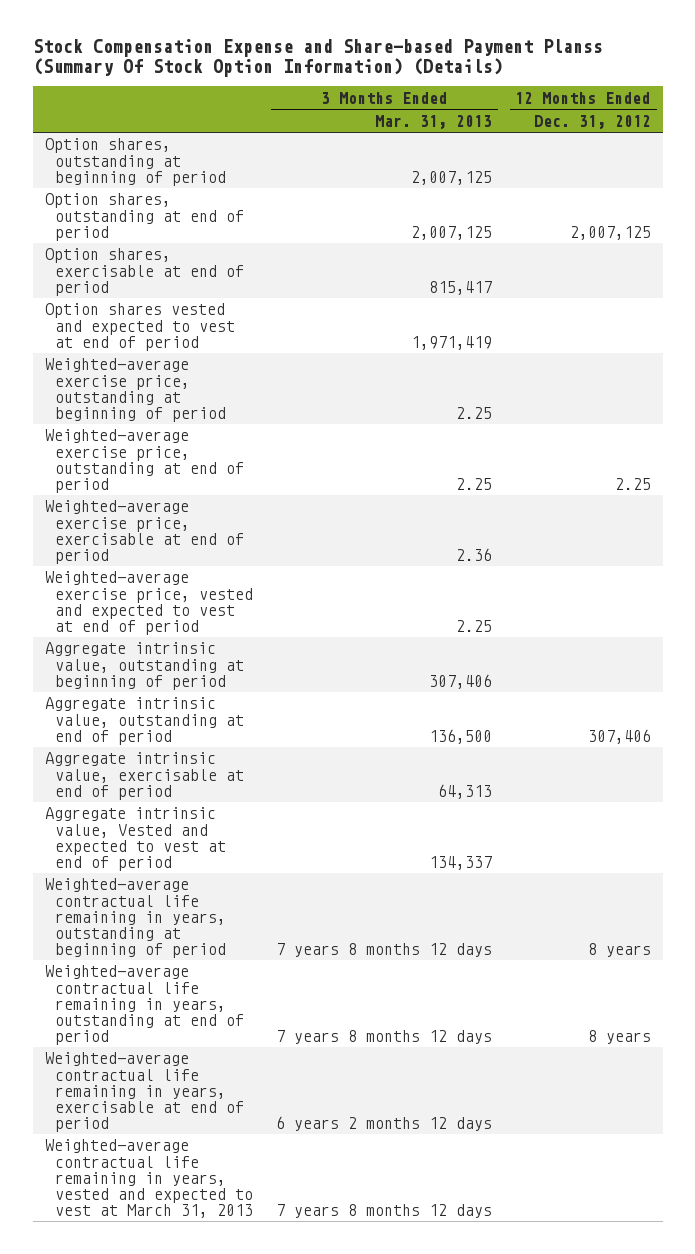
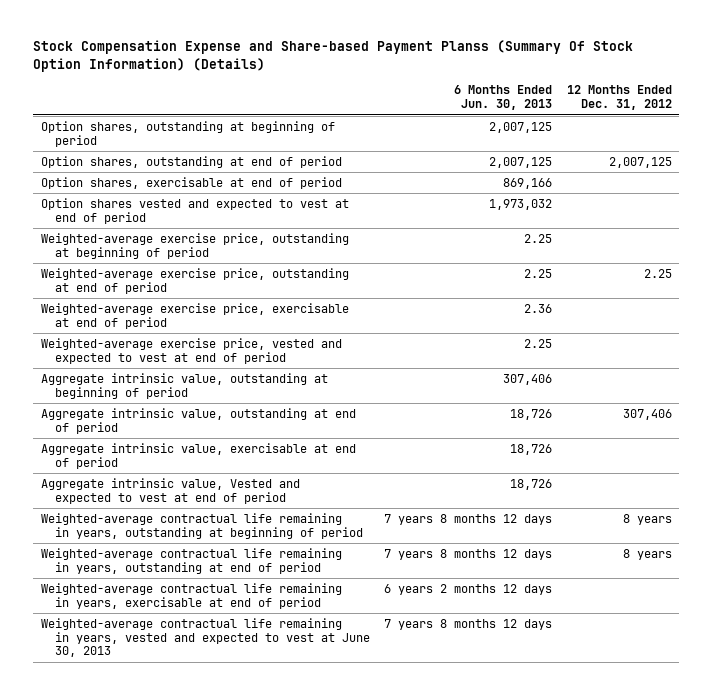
- | 3 Months Ended Mar. 31, 2013 | 12 Months Ended Dec. 31, 2012
+ | 6 Months Ended Jun. 30, 2013 | 12 Months Ended Dec. 31, 2012
- Weighted-average contractual life remaining in years, vested and expected to vest at March 31, 2013 | 7 years 8 months 12 days |
+ Weighted-average contractual life remaining in years, vested and expected to vest at June 30, 2013 | 7 years 8 months 12 days |

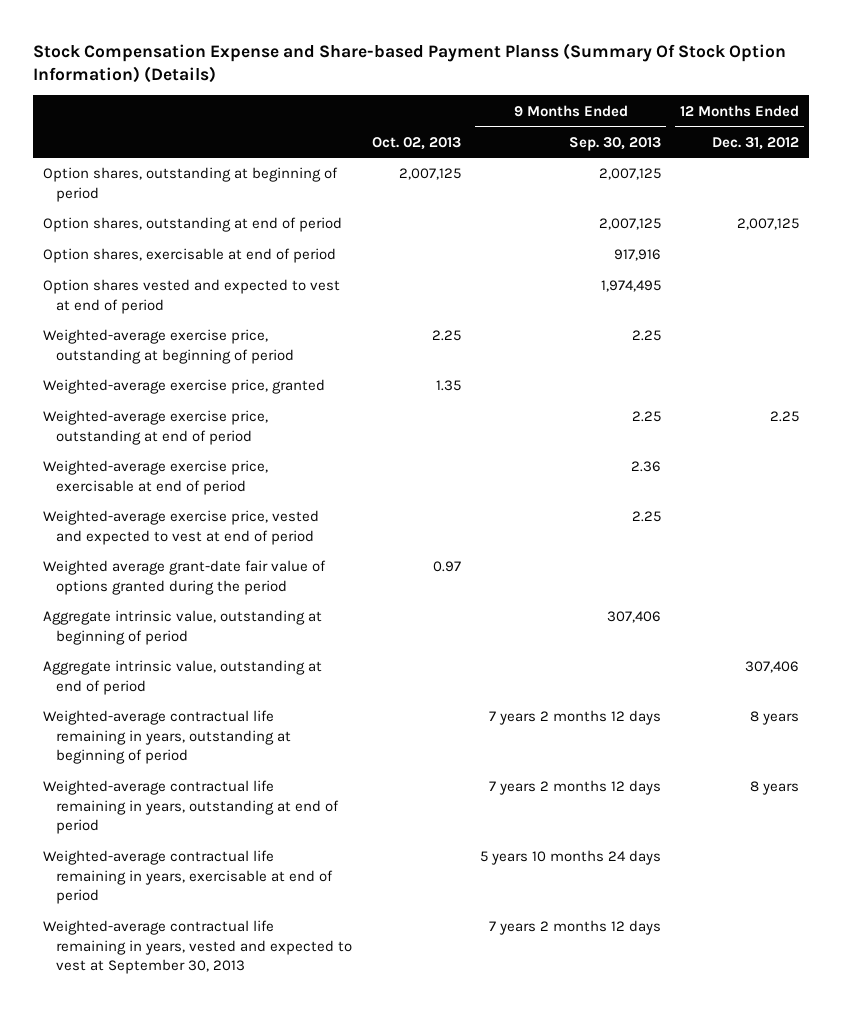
- | 6 Months Ended Jun. 30, 2013 | 12 Months Ended Dec. 31, 2012
+ | Oct. 02, 2013 | 9 Months Ended Sep. 30, 2013 | 12 Months Ended Dec. 31, 2012
+ Weighted-average exercise price, granted | 1.35 | |
+ Weighted average grant-date fair value of options granted during the period | 0.97 | |
- Aggregate intrinsic value, exercisable at end of period | 18,726 |
- Aggregate intrinsic value, Vested and expected to vest at end of period | 18,726 |
- Weighted-average contractual life remaining in years, vested and expected to vest at June 30, 2013 | 7 years 8 months 12 days |
+ Weighted-average contractual life remaining in years, vested and expected to vest at September 30, 2013 | | 7 years 2 months 12 days |

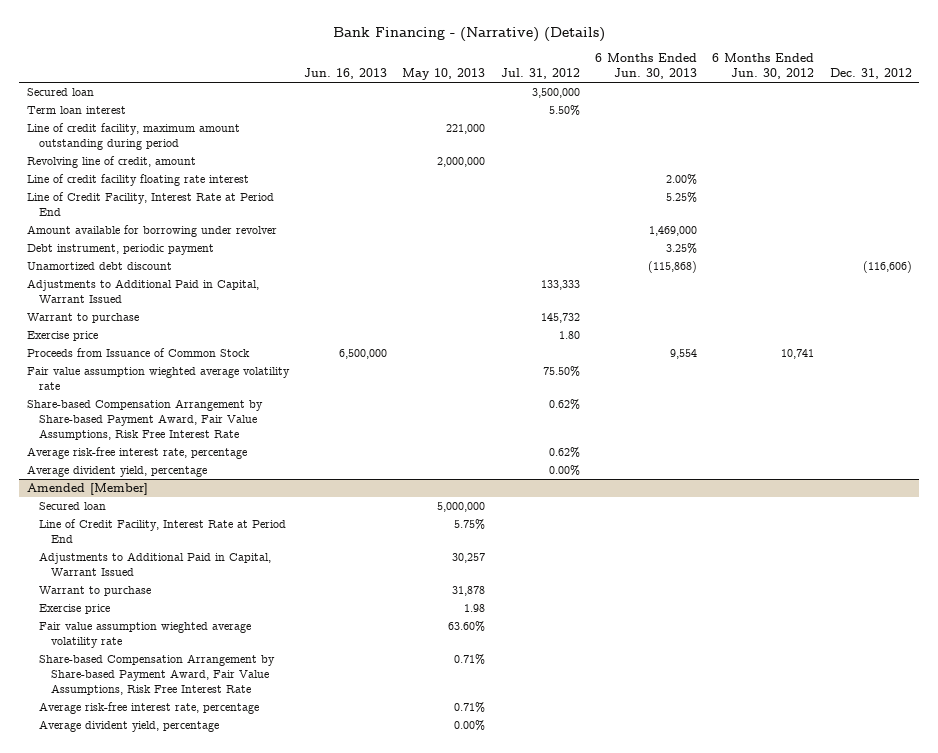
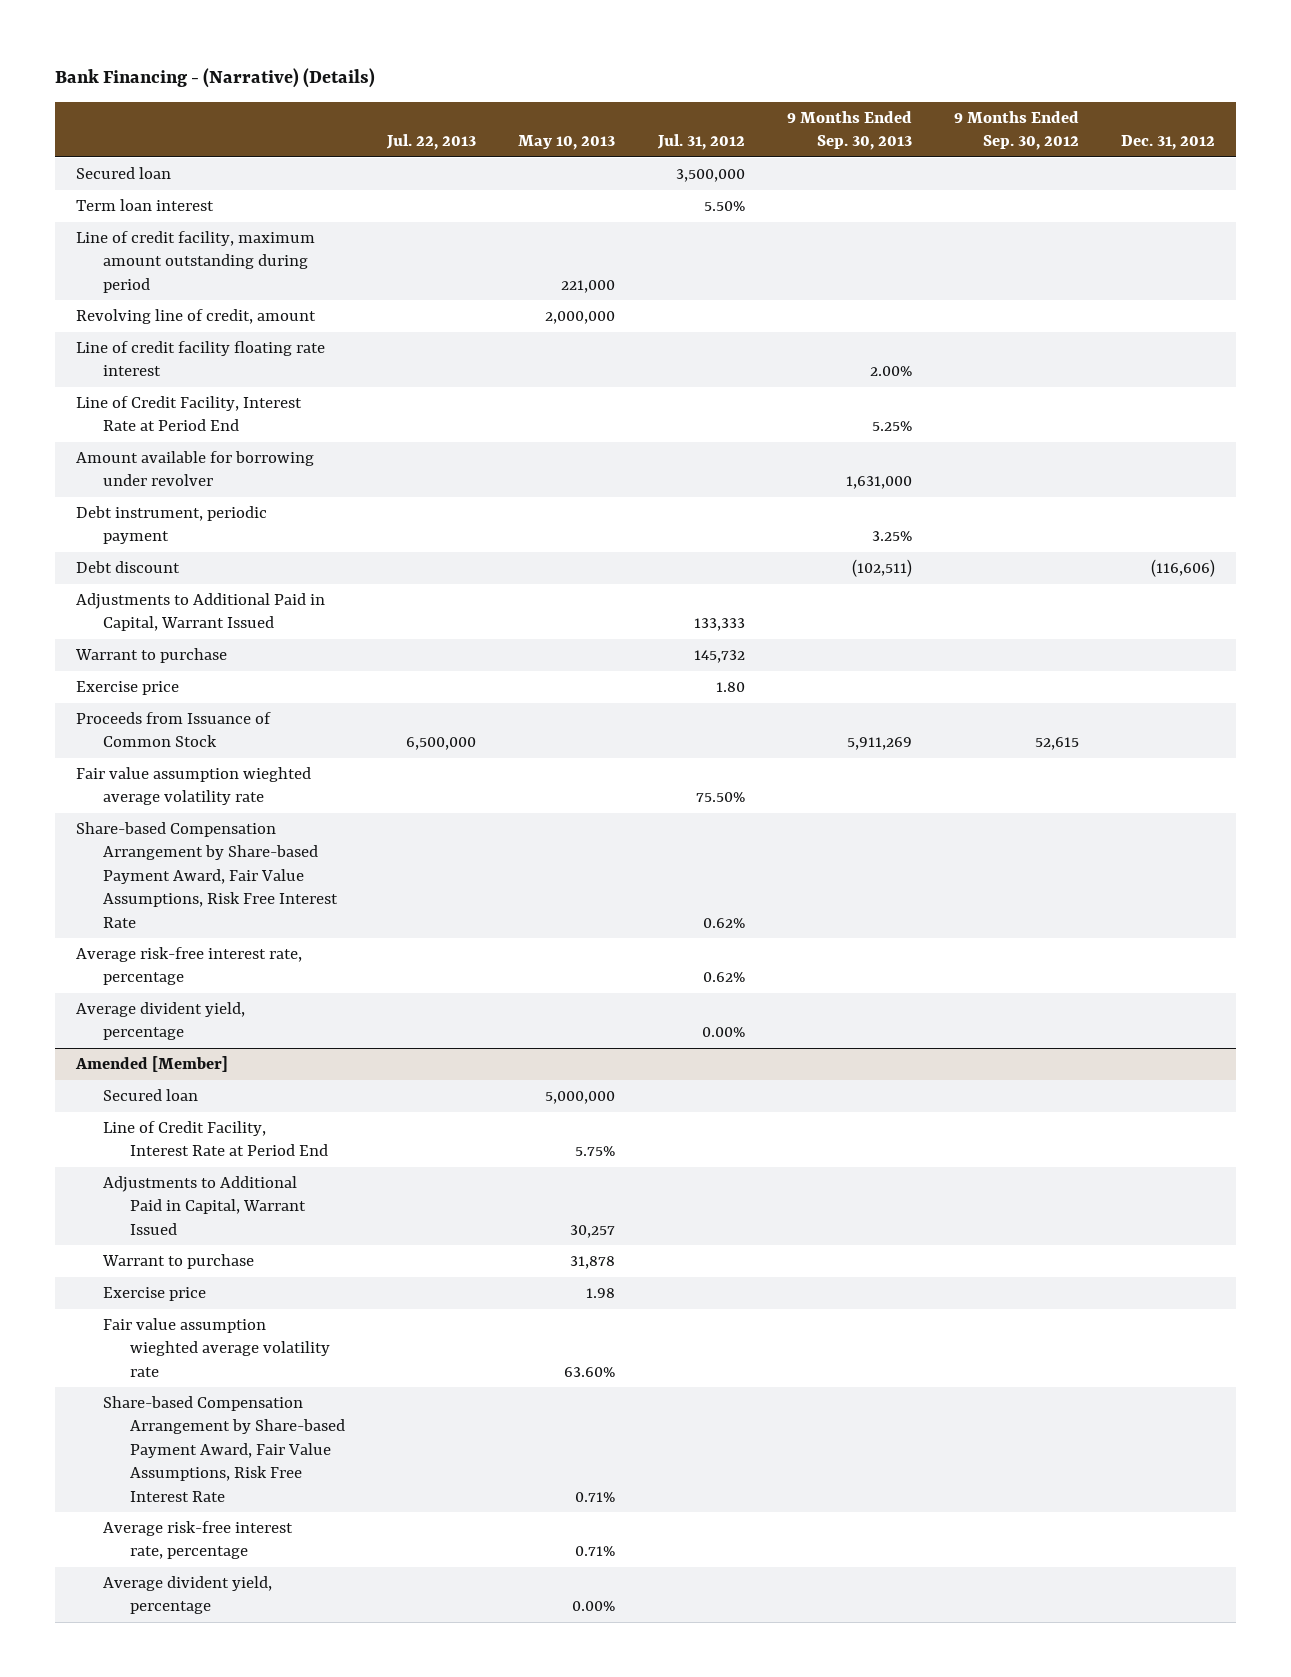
- | Jun. 16, 2013 | May 10, 2013 | Jul. 31, 2012 | 6 Months Ended Jun. 30, 2013 | 6 Months Ended Jun. 30, 2012 | Dec. 31, 2012
+ | Jul. 22, 2013 | May 10, 2013 | Jul. 31, 2012 | 9 Months Ended Sep. 30, 2013 | 9 Months Ended Sep. 30, 2012 | Dec. 31, 2012
- Unamortized debt discount | | | | (115,868) | | (116,606)
+ Debt discount | | | | (102,511) | | (116,606)

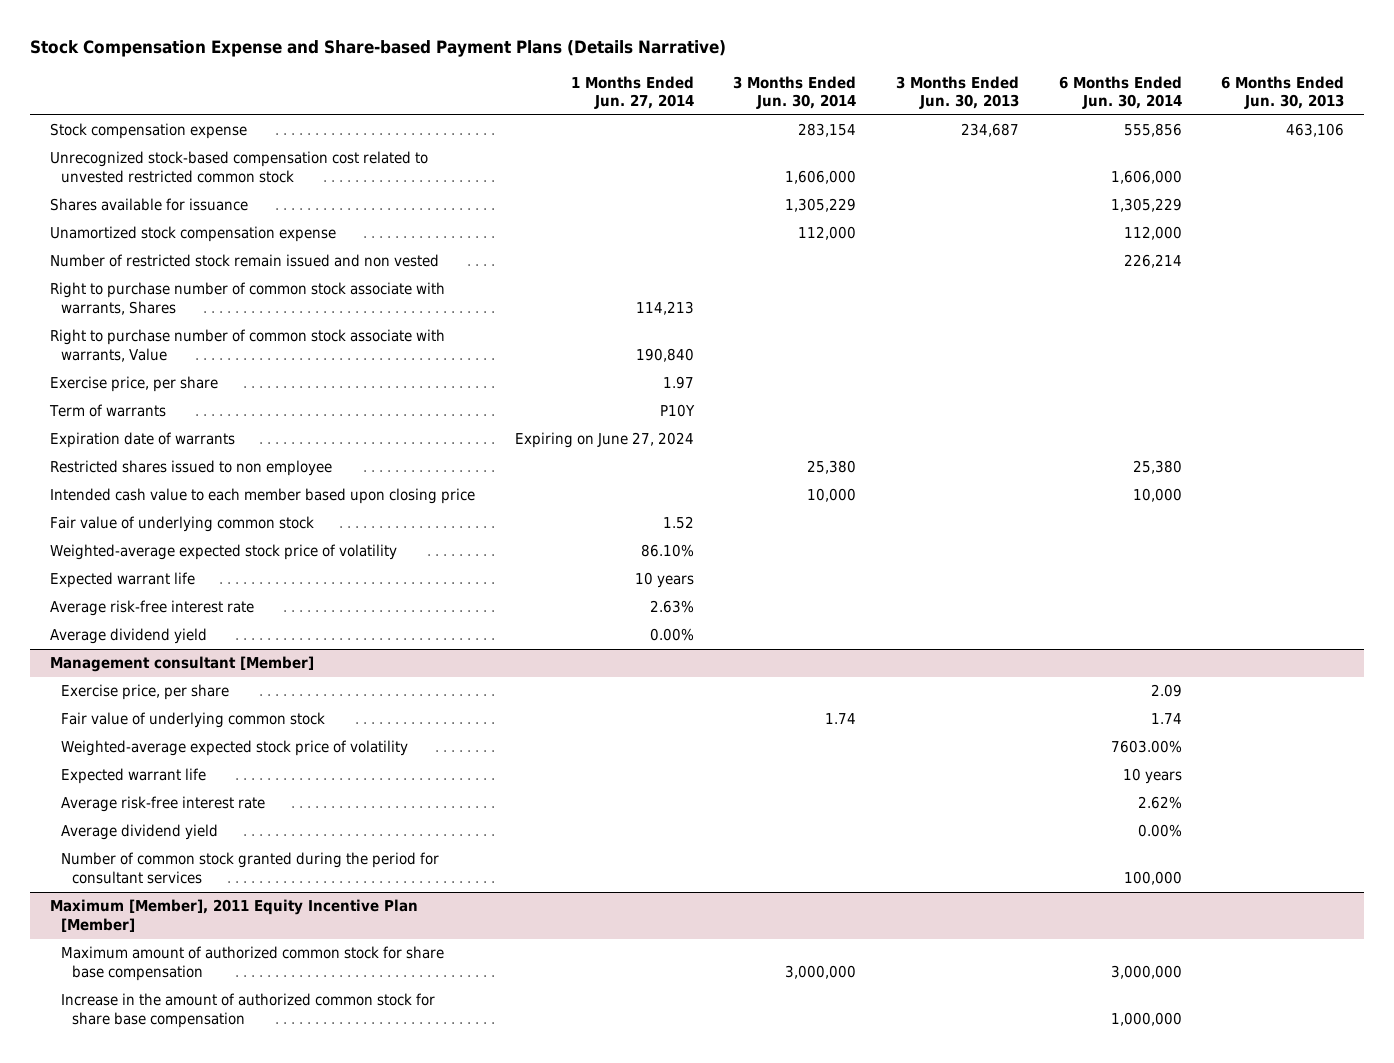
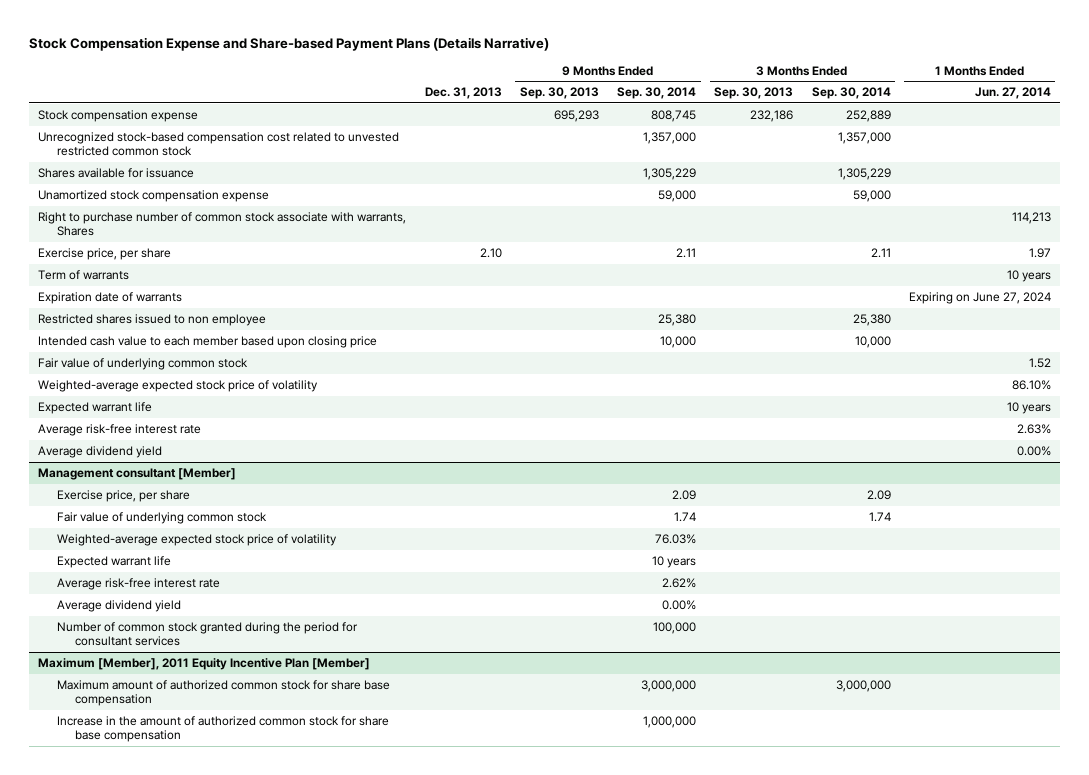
- | 1 Months Ended Jun. 27, 2014 | 3 Months Ended Jun. 30, 2014 | 3 Months Ended Jun. 30, 2013 | 6 Months Ended Jun. 30, 2014 | 6 Months Ended Jun. 30, 2013
+ | Dec. 31, 2013 | 9 Months Ended Sep. 30, 2013 | 9 Months Ended Sep. 30, 2014 | 3 Months Ended Sep. 30, 2013 | 3 Months Ended Sep. 30, 2014 | 1 Months Ended Jun. 27, 2014
- Number of restricted stock remain issued and non vested | | | | 226,214 |
- Right to purchase number of common stock associate with warrants, Value | 190,840 | | | |
- Term of warrants | P10Y | | | |
+ Term of warrants | | | | | | 10 years

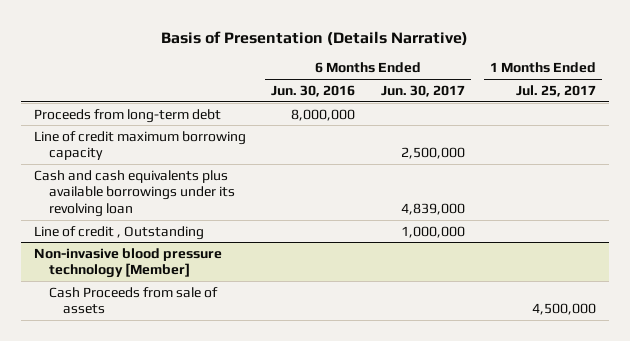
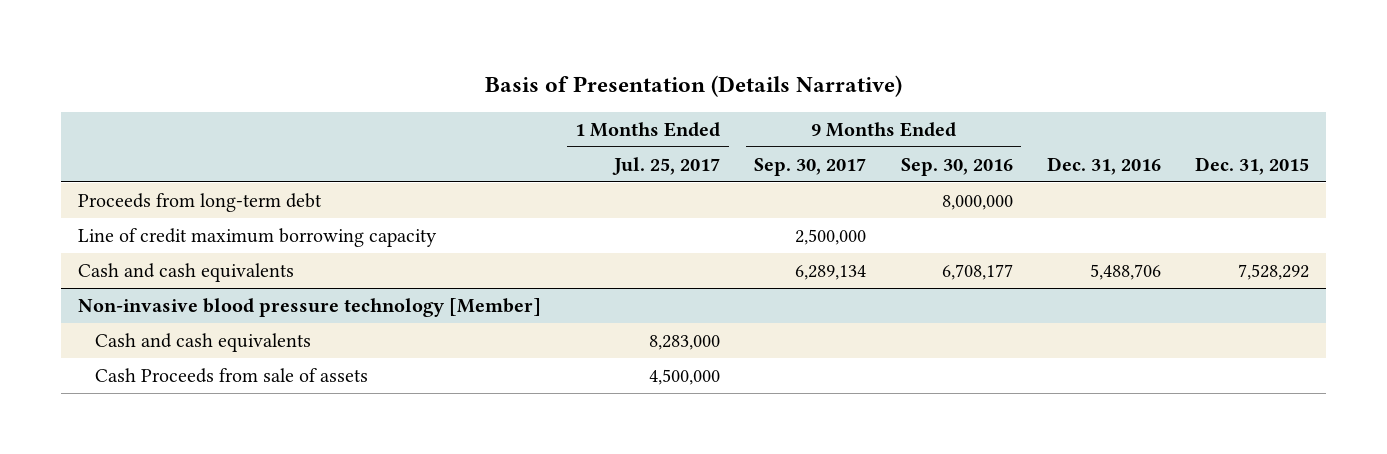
- | 6 Months Ended Jun. 30, 2016 | 6 Months Ended Jun. 30, 2017 | 1 Months Ended Jul. 25, 2017
+ | 1 Months Ended Jul. 25, 2017 | 9 Months Ended Sep. 30, 2017 | 9 Months Ended Sep. 30, 2016 | Dec. 31, 2016 | Dec. 31, 2015
- Cash and cash equivalents plus available borrowings under its revolving loan | | 4,839,000 |
- Line of credit , Outstanding | | 1,000,000 |
+ Cash and cash equivalents | | 6,289,134 | 6,708,177 | 5,488,706 | 7,528,292
@ Non-invasive blood pressure technology [Member]
+ Cash and cash equivalents | 8,283,000 | | | |

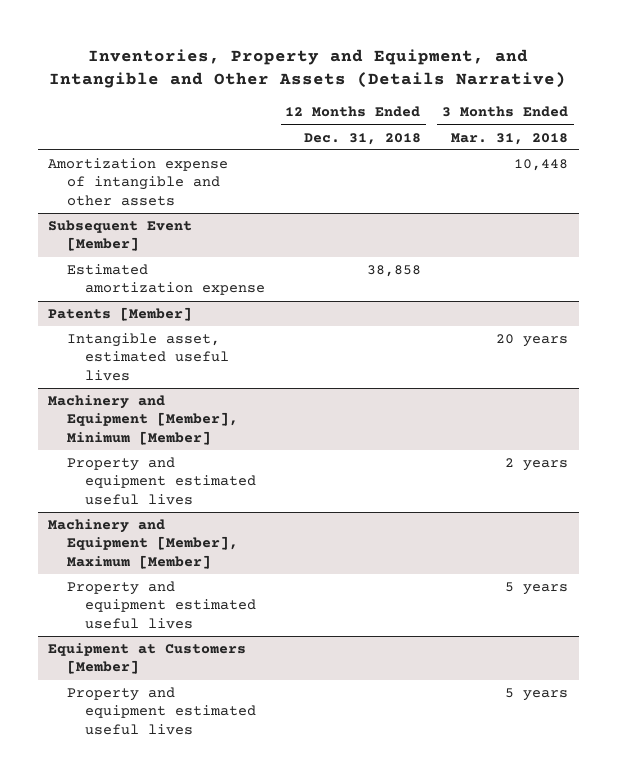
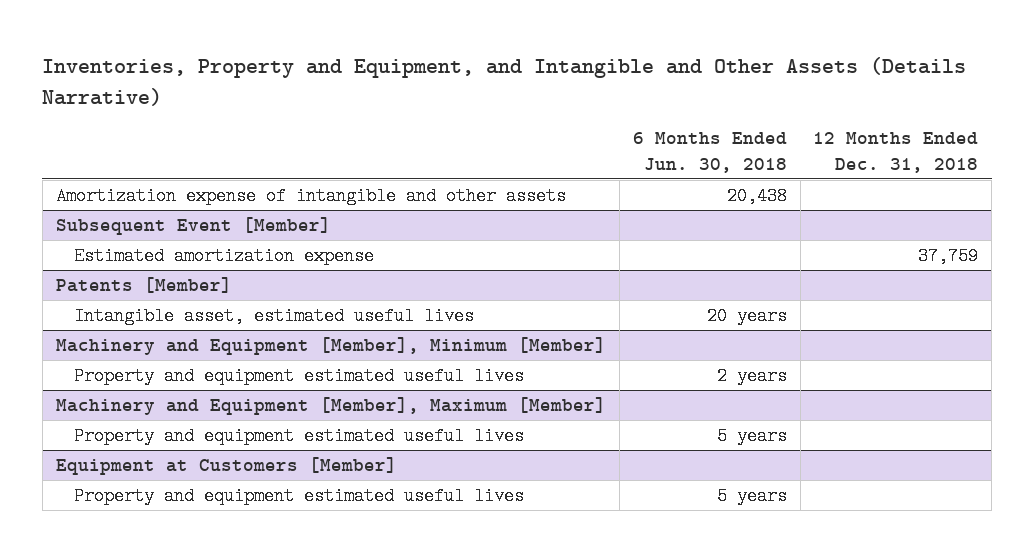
- | 12 Months Ended Dec. 31, 2018 | 3 Months Ended Mar. 31, 2018
+ | 6 Months Ended Jun. 30, 2018 | 12 Months Ended Dec. 31, 2018
@ Subsequent Event [Member]
- Estimated amortization expense | 38,858 |
+ Estimated amortization expense | | 37,759

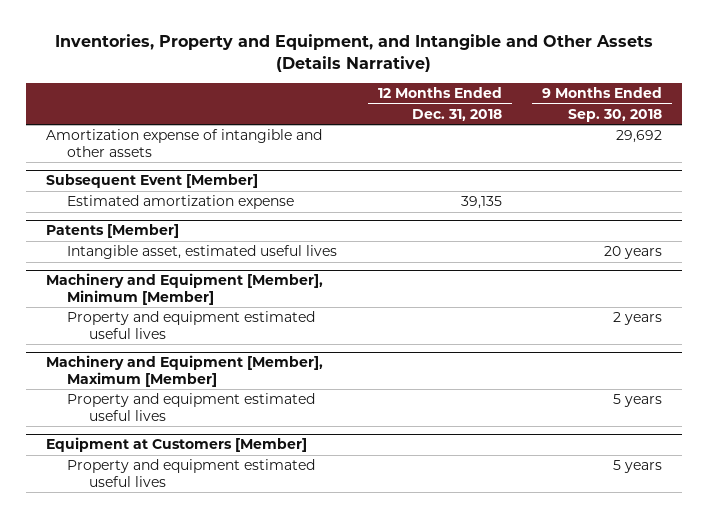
- | 6 Months Ended Jun. 30, 2018 | 12 Months Ended Dec. 31, 2018
+ | 12 Months Ended Dec. 31, 2018 | 9 Months Ended Sep. 30, 2018
@ Subsequent Event [Member]
- Estimated amortization expense | | 37,759
+ Estimated amortization expense | 39,135 |

